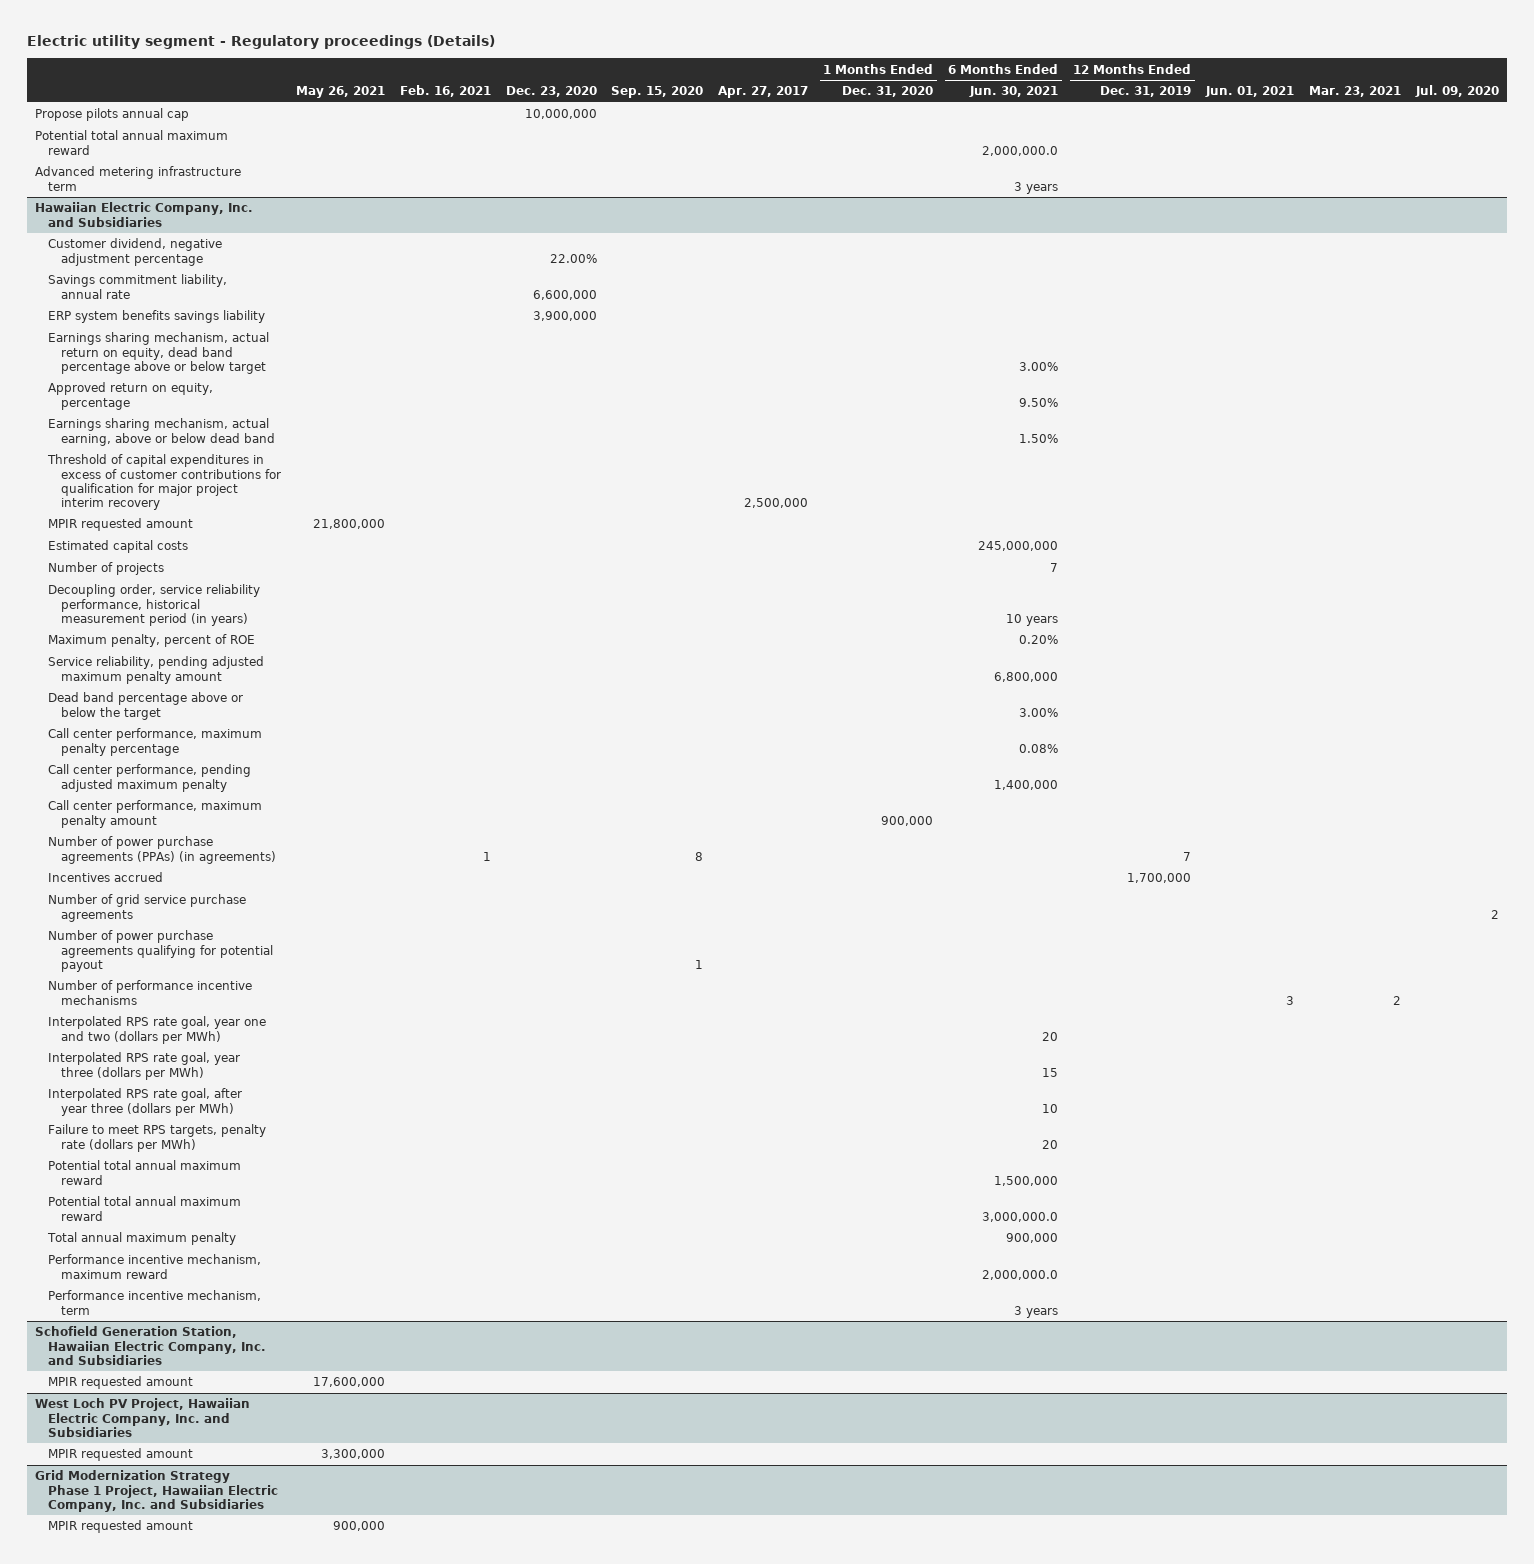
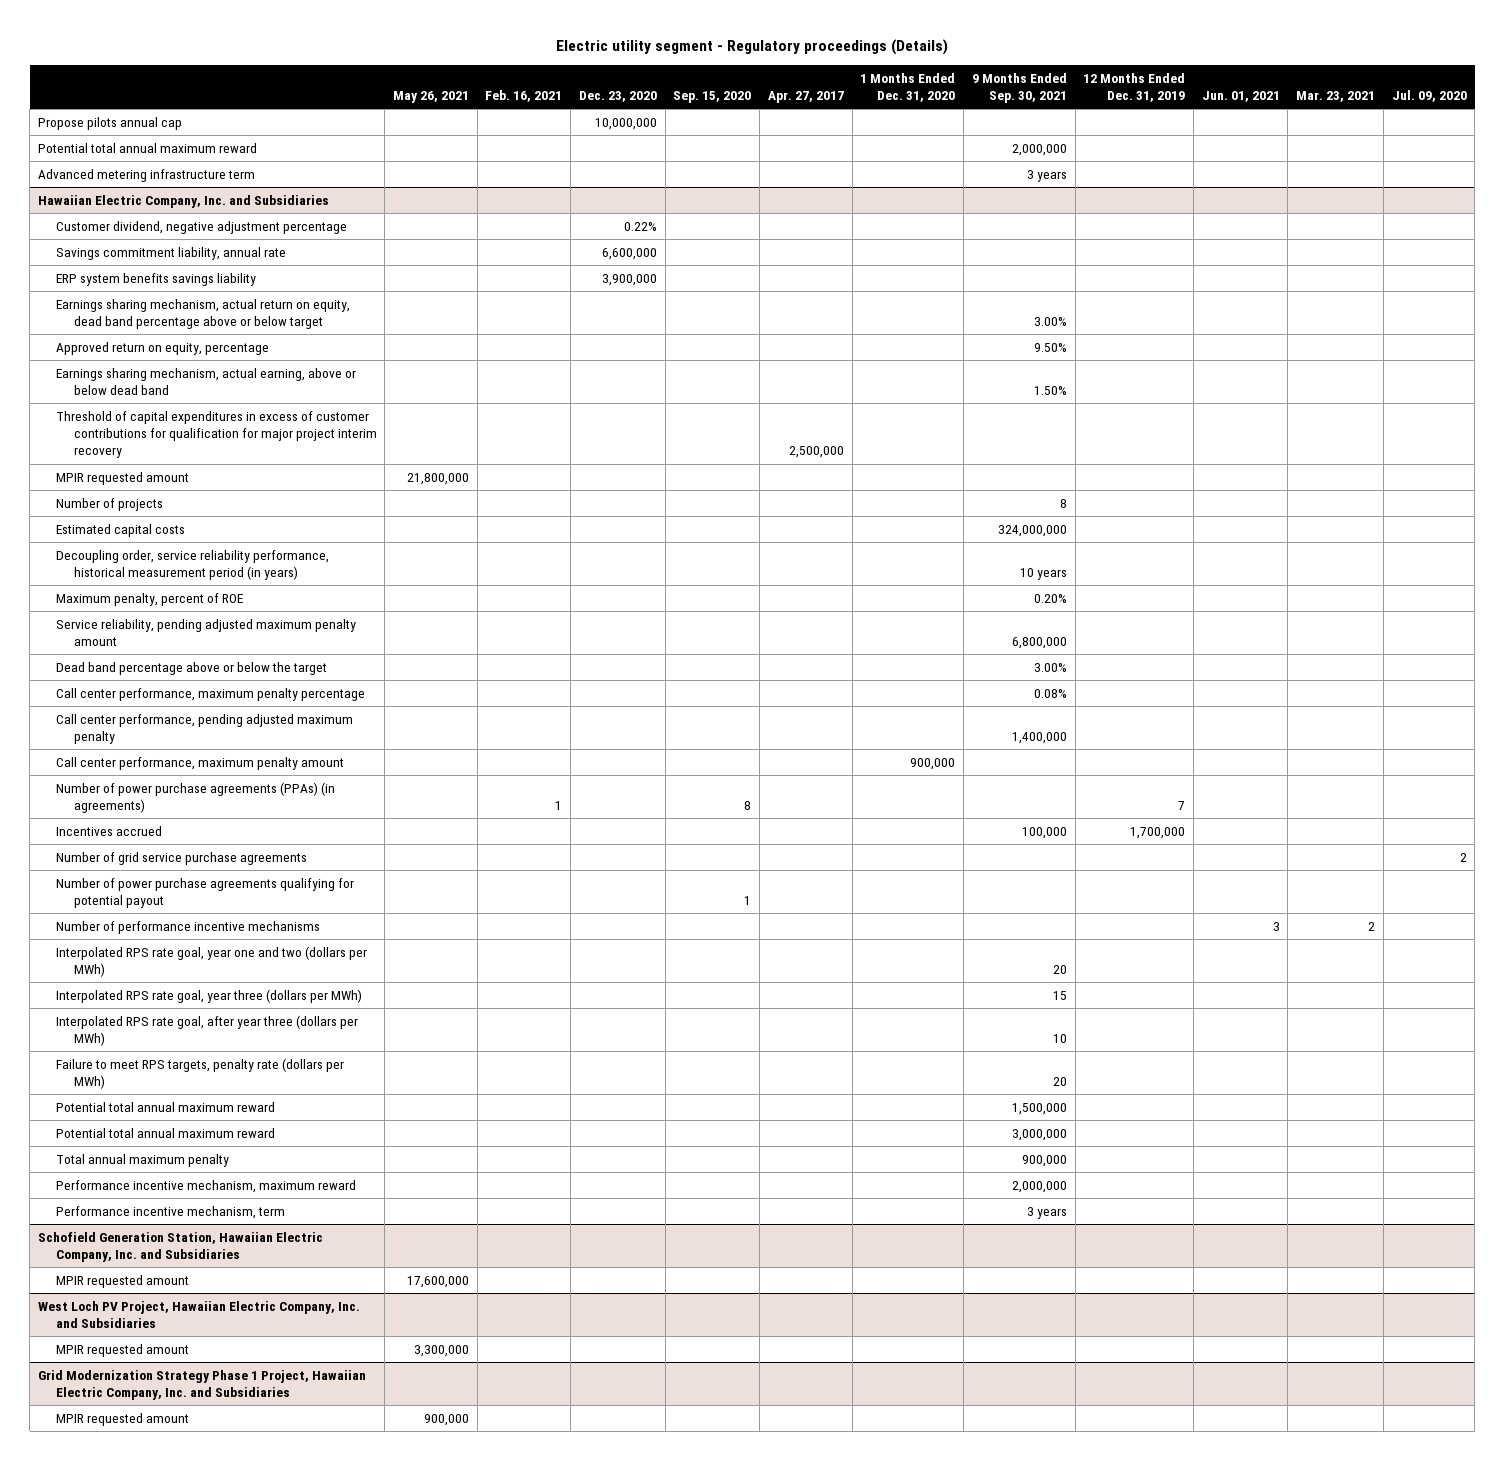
- | May 26, 2021 | Feb. 16, 2021 | Dec. 23, 2020 | Sep. 15, 2020 | Apr. 27, 2017 | 1 Months Ended Dec. 31, 2020 | 6 Months Ended Jun. 30, 2021 | 12 Months Ended Dec. 31, 2019 | Jun. 01, 2021 | Mar. 23, 2021 | Jul. 09, 2020
+ | May 26, 2021 | Feb. 16, 2021 | Dec. 23, 2020 | Sep. 15, 2020 | Apr. 27, 2017 | 1 Months Ended Dec. 31, 2020 | 9 Months Ended Sep. 30, 2021 | 12 Months Ended Dec. 31, 2019 | Jun. 01, 2021 | Mar. 23, 2021 | Jul. 09, 2020
@ Hawaiian Electric Company, Inc. and Subsidiaries
- Customer dividend, negative adjustment percentage | | | 22.00% | | | | | | | |
+ Customer dividend, negative adjustment percentage | | | 0.22% | | | | | | | |
moved down: Estimated capital costs | | | | | | | 324,000,000 | | | |

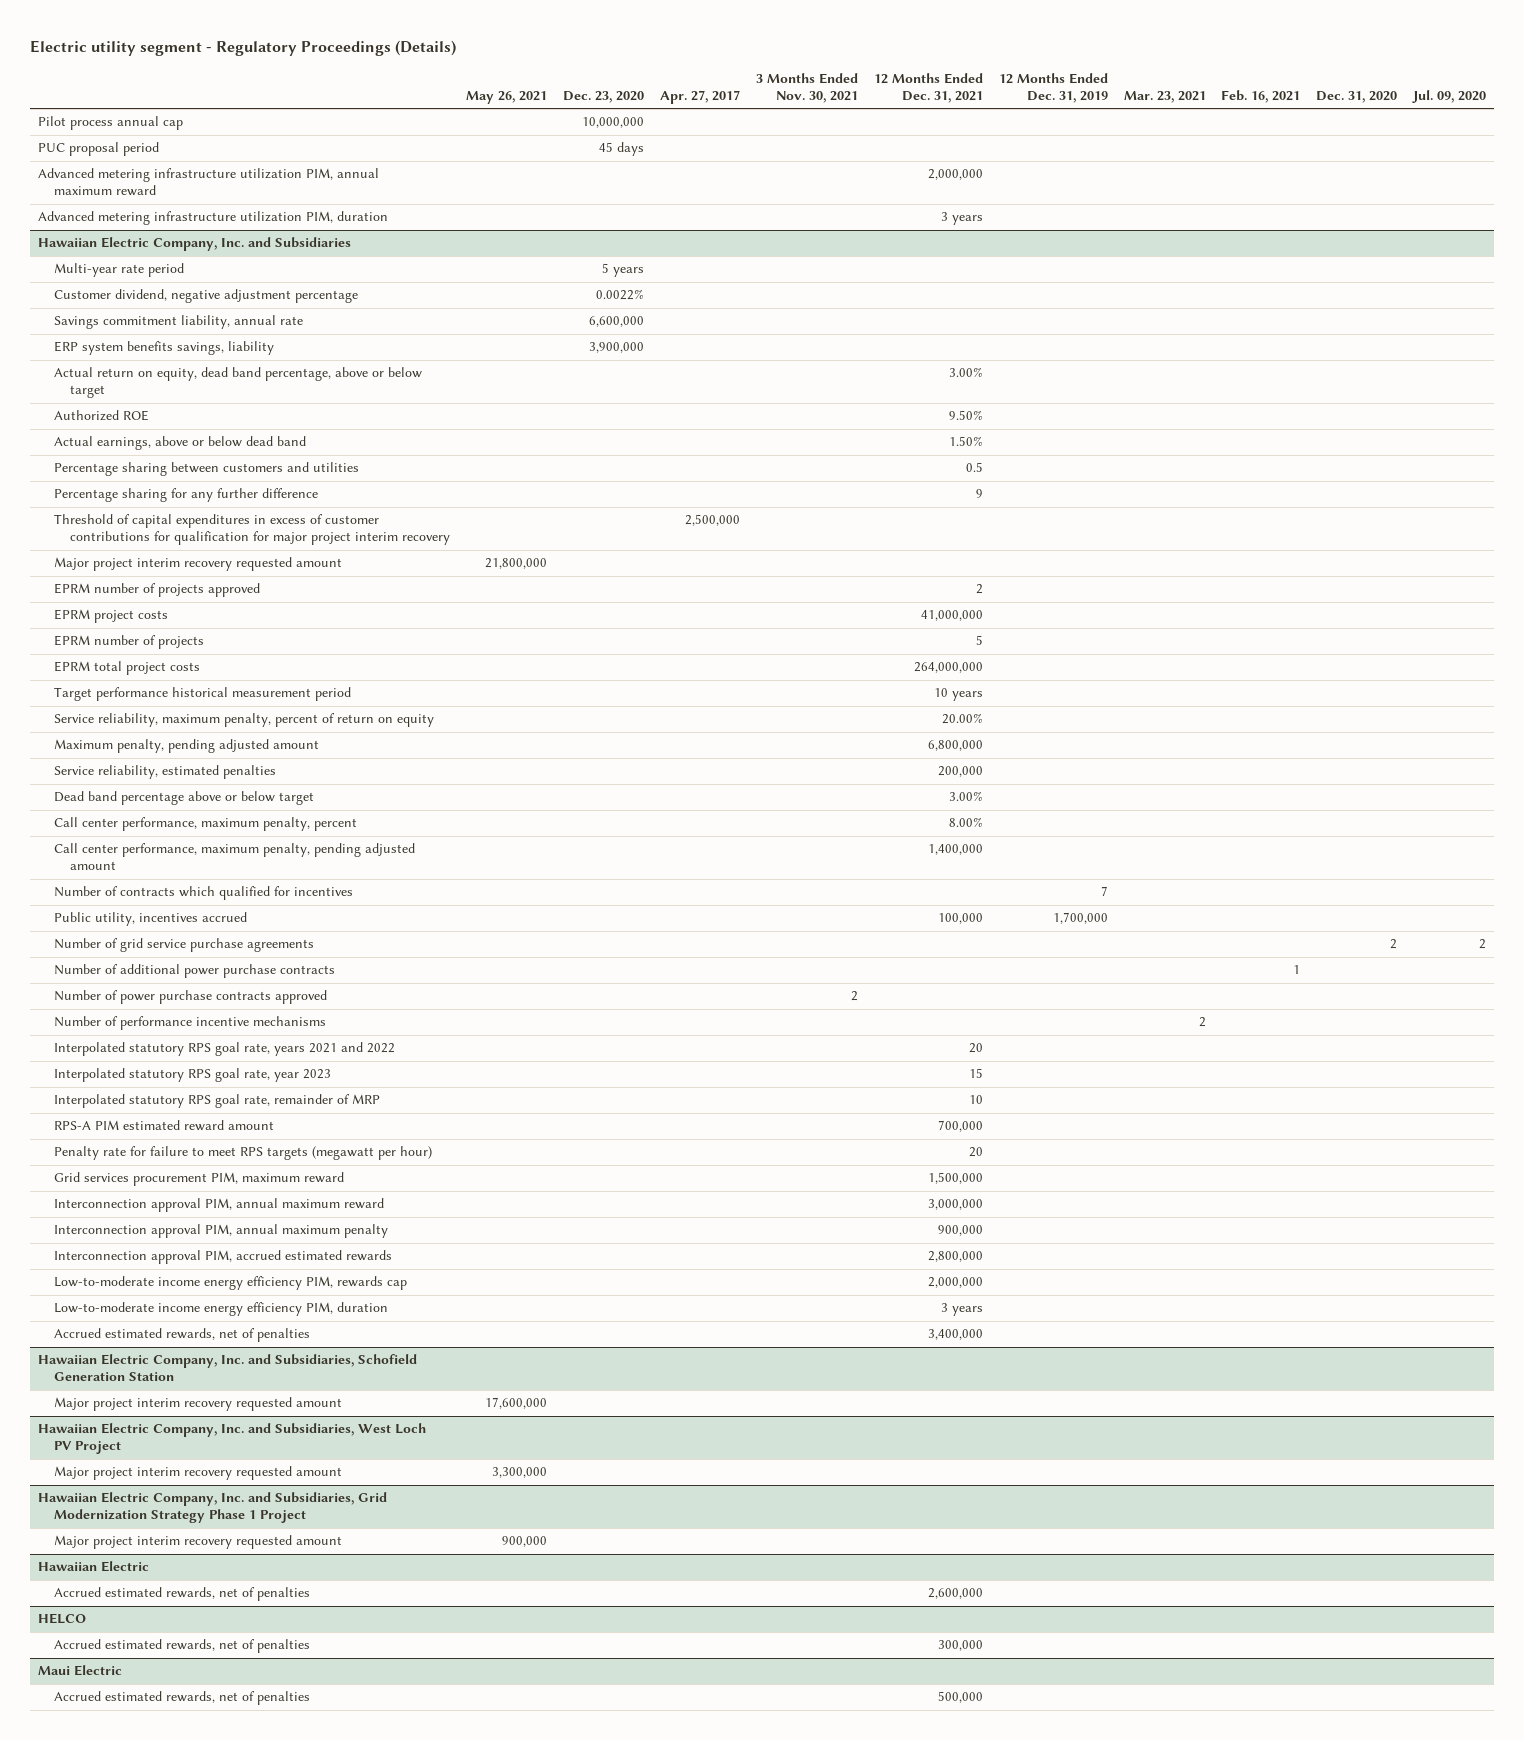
- Electric utility segment - Regulatory proceedings (Details)
+ Electric utility segment - Regulatory Proceedings (Details)
- | May 26, 2021 | Feb. 16, 2021 | Dec. 23, 2020 | Sep. 15, 2020 | Apr. 27, 2017 | 1 Months Ended Dec. 31, 2020 | 9 Months Ended Sep. 30, 2021 | 12 Months Ended Dec. 31, 2019 | Jun. 01, 2021 | Mar. 23, 2021 | Jul. 09, 2020
+ | May 26, 2021 | Dec. 23, 2020 | Apr. 27, 2017 | 3 Months Ended Nov. 30, 2021 | 12 Months Ended Dec. 31, 2021 | 12 Months Ended Dec. 31, 2019 | Mar. 23, 2021 | Feb. 16, 2021 | Dec. 31, 2020 | Jul. 09, 2020
- Propose pilots annual cap | | | 10,000,000 | | | | | | | |
- Potential total annual maximum reward | | | | | | | 2,000,000 | | | |
- Advanced metering infrastructure term | | | | | | | 3 years | | | |
+ Pilot process annual cap | | 10,000,000 | | | | | | | |
+ PUC proposal period | | 45 days | | | | | | | |
+ Advanced metering infrastructure utilization PIM, annual maximum reward | | | | | 2,000,000 | | | | |
+ Advanced metering infrastructure utilization PIM, duration | | | | | 3 years | | | | |
@ Hawaiian Electric Company, Inc. and Subsidiaries
- Customer dividend, negative adjustment percentage | | | 0.22% | | | | | | | |
+ Multi-year rate period | | 5 years | | | | | | | |
+ Customer dividend, negative adjustment percentage | | 0.0022% | | | | | | | |
- ERP system benefits savings liability | | | 3,900,000 | | | | | | | |
- Earnings sharing mechanism, actual return on equity, dead band percentage above or below target | | | | | | | 3.00% | | | |
- Approved return on equity, percentage | | | | | | | 9.50% | | | |
- Earnings sharing mechanism, actual earning, above or below dead band | | | | | | | 1.50% | | | |
+ ERP system benefits savings, liability | | 3,900,000 | | | | | | | |
+ Actual return on equity, dead band percentage, above or below target | | | | | 3.00% | | | | |
+ Authorized ROE | | | | | 9.50% | | | | |
+ Actual earnings, above or below dead band | | | | | 1.50% | | | | |
+ Percentage sharing between customers and utilities | | | | | 0.5 | | | | |
+ Percentage sharing for any further difference | | | | | 9 | | | | |
- MPIR requested amount | 21,800,000 | | | | | | | | | |
- Number of projects | | | | | | | 8 | | | |
- Estimated capital costs | | | | | | | 324,000,000 | | | |
- Decoupling order, service reliability performance, historical measurement period (in years) | | | | | | | 10 years | | | |
- Maximum penalty, percent of ROE | | | | | | | 0.20% | | | |
- Service reliability, pending adjusted maximum penalty amount | | | | | | | 6,800,000 | | | |
- Dead band percentage above or below the target | | | | | | | 3.00% | | | |
- Call center performance, maximum penalty percentage | | | | | | | 0.08% | | | |
- Call center performance, pending adjusted maximum penalty | | | | | | | 1,400,000 | | | |
- Call center performance, maximum penalty amount | | | | | | 900,000 | | | | |
- Number of power purchase agreements (PPAs) (in agreements) | | 1 | | 8 | | | | 7 | | |
- Incentives accrued | | | | | | | 100,000 | 1,700,000 | | |
+ Major project interim recovery requested amount | 21,800,000 | | | | | | | | |
+ EPRM number of projects approved | | | | | 2 | | | | |
+ EPRM project costs | | | | | 41,000,000 | | | | |
+ EPRM number of projects | | | | | 5 | | | | |
+ EPRM total project costs | | | | | 264,000,000 | | | | |
+ Target performance historical measurement period | | | | | 10 years | | | | |
+ Service reliability, maximum penalty, percent of return on equity | | | | | 20.00% | | | | |
+ Maximum penalty, pending adjusted amount | | | | | 6,800,000 | | | | |
+ Service reliability, estimated penalties | | | | | 200,000 | | | | |
+ Dead band percentage above or below target | | | | | 3.00% | | | | |
+ Call center performance, maximum penalty, percent | | | | | 8.00% | | | | |
+ Call center performance, maximum penalty, pending adjusted amount | | | | | 1,400,000 | | | | |
+ Number of contracts which qualified for incentives | | | | | | 7 | | | |
+ Public utility, incentives accrued | | | | | 100,000 | 1,700,000 | | | |
- Number of power purchase agreements qualifying for potential payout | | | | 1 | | | | | | |
+ Number of additional power purchase contracts | | | | | | | | 1 | |
+ Number of power purchase contracts approved | | | | 2 | | | | | |
- Interpolated RPS rate goal, year one and two (dollars per MWh) | | | | | | | 20 | | | |
- Interpolated RPS rate goal, year three (dollars per MWh) | | | | | | | 15 | | | |
- Interpolated RPS rate goal, after year three (dollars per MWh) | | | | | | | 10 | | | |
- Failure to meet RPS targets, penalty rate (dollars per MWh) | | | | | | | 20 | | | |
- Potential total annual maximum reward | | | | | | | 1,500,000 | | | |
- Potential total annual maximum reward | | | | | | | 3,000,000 | | | |
- Total annual maximum penalty | | | | | | | 900,000 | | | |
- Performance incentive mechanism, maximum reward | | | | | | | 2,000,000 | | | |
- Performance incentive mechanism, term | | | | | | | 3 years | | | |
- Schofield Generation Station, Hawaiian Electric Company, Inc. and Subsidiaries
- MPIR requested amount | 17,600,000 | | | | | | | | | |
- West Loch PV Project, Hawaiian Electric Company, Inc. and Subsidiaries
- MPIR requested amount | 3,300,000 | | | | | | | | | |
- Grid Modernization Strategy Phase 1 Project, Hawaiian Electric Company, Inc. and Subsidiaries
- MPIR requested amount | 900,000 | | | | | | | | | |
@ Hawaiian Electric Company, Inc. and Subsidiaries
+ Interpolated statutory RPS goal rate, years 2021 and 2022 | | | | | 20 | | | | |
+ Interpolated statutory RPS goal rate, year 2023 | | | | | 15 | | | | |
+ Interpolated statutory RPS goal rate, remainder of MRP | | | | | 10 | | | | |
+ RPS-A PIM estimated reward amount | | | | | 700,000 | | | | |
+ Penalty rate for failure to meet RPS targets (megawatt per hour) | | | | | 20 | | | | |
+ Grid services procurement PIM, maximum reward | | | | | 1,500,000 | | | | |
+ Interconnection approval PIM, annual maximum reward | | | | | 3,000,000 | | | | |
+ Interconnection approval PIM, annual maximum penalty | | | | | 900,000 | | | | |
+ Interconnection approval PIM, accrued estimated rewards | | | | | 2,800,000 | | | | |
+ Low-to-moderate income energy efficiency PIM, rewards cap | | | | | 2,000,000 | | | | |
+ Low-to-moderate income energy efficiency PIM, duration | | | | | 3 years | | | | |
+ Accrued estimated rewards, net of penalties | | | | | 3,400,000 | | | | |
+ Hawaiian Electric Company, Inc. and Subsidiaries, Schofield Generation Station
+ Major project interim recovery requested amount | 17,600,000 | | | | | | | | |
+ Hawaiian Electric Company, Inc. and Subsidiaries, West Loch PV Project
+ Major project interim recovery requested amount | 3,300,000 | | | | | | | | |
+ Hawaiian Electric Company, Inc. and Subsidiaries, Grid Modernization Strategy Phase 1 Project
+ Major project interim recovery requested amount | 900,000 | | | | | | | | |
+ Hawaiian Electric
+ Accrued estimated rewards, net of penalties | | | | | 2,600,000 | | | | |
+ HELCO
+ Accrued estimated rewards, net of penalties | | | | | 300,000 | | | | |
+ Maui Electric
+ Accrued estimated rewards, net of penalties | | | | | 500,000 | | | | |

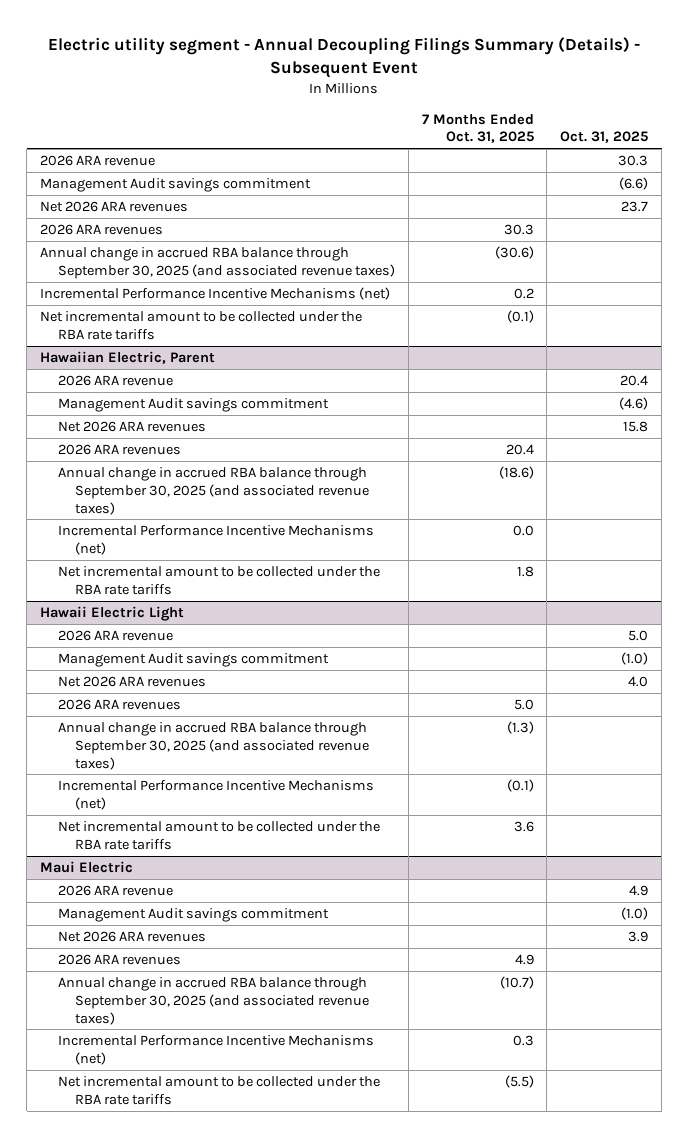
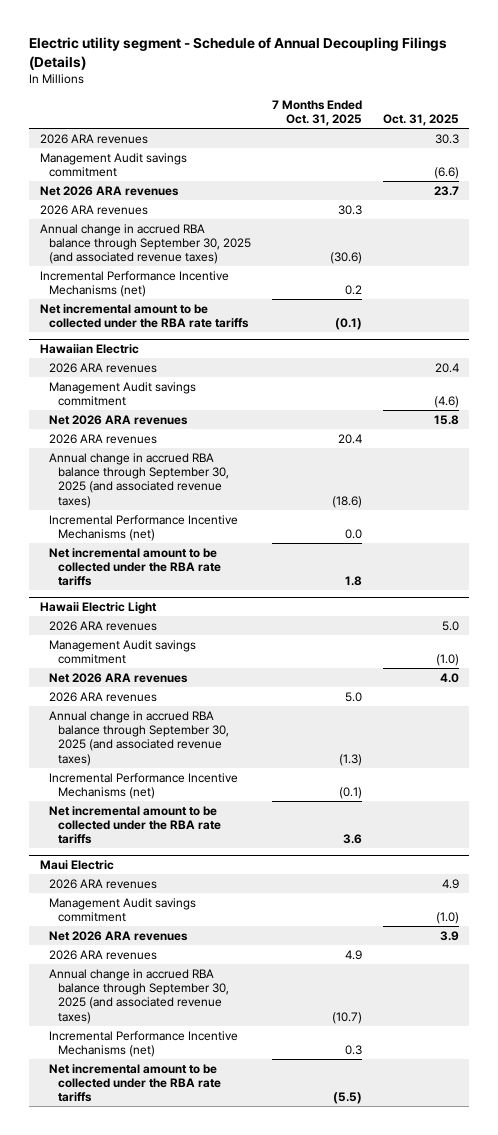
- Electric utility segment - Annual Decoupling Filings Summary (Details) - Subsequent Event
+ Electric utility segment - Schedule of Annual Decoupling Filings (Details)
- 2026 ARA revenue | | 30.3
+ 2026 ARA revenues | | 30.3
- Hawaiian Electric, Parent
- 2026 ARA revenue | | 20.4
+ Hawaiian Electric
+ 2026 ARA revenues | | 20.4
@ Hawaii Electric Light
- 2026 ARA revenue | | 5.0
+ 2026 ARA revenues | | 5.0
@ Maui Electric
- 2026 ARA revenue | | 4.9
+ 2026 ARA revenues | | 4.9

